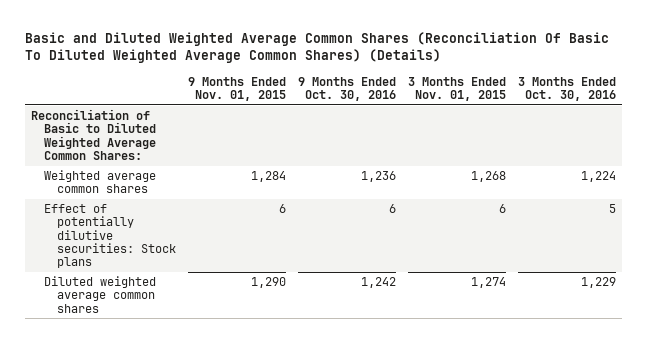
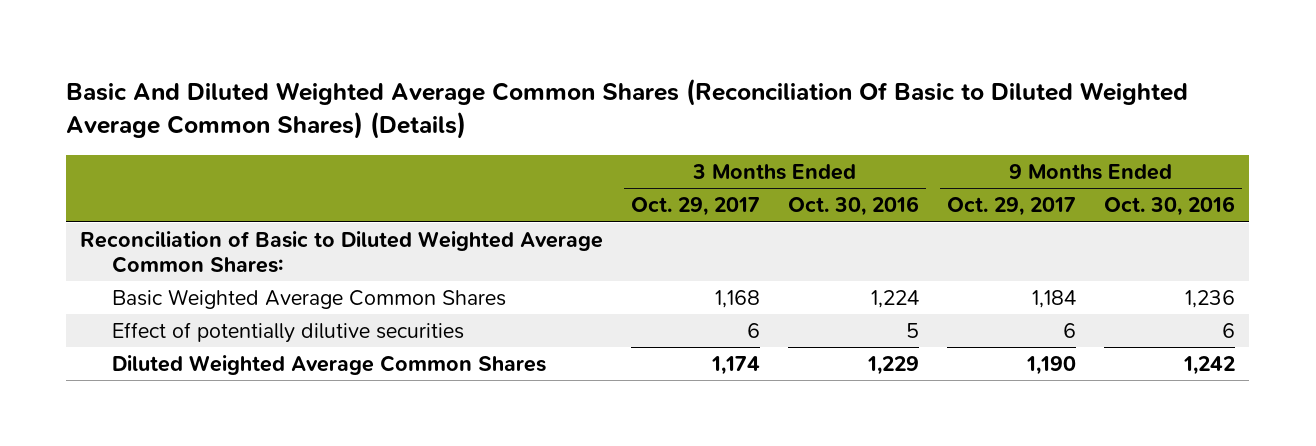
- Basic and Diluted Weighted Average Common Shares (Reconciliation Of Basic To Diluted Weighted Average Common Shares) (Details)
+ Basic And Diluted Weighted Average Common Shares (Reconciliation Of Basic to Diluted Weighted Average Common Shares) (Details)
- | 9 Months Ended Nov. 01, 2015 | 9 Months Ended Oct. 30, 2016 | 3 Months Ended Nov. 01, 2015 | 3 Months Ended Oct. 30, 2016
+ | 3 Months Ended Oct. 29, 2017 | 3 Months Ended Oct. 30, 2016 | 9 Months Ended Oct. 29, 2017 | 9 Months Ended Oct. 30, 2016
- Weighted average common shares | 1,284 | 1,236 | 1,268 | 1,224
- Effect of potentially dilutive securities: Stock plans | 6 | 6 | 6 | 5
- Diluted weighted average common shares | 1,290 | 1,242 | 1,274 | 1,229
+ Basic Weighted Average Common Shares | 1,168 | 1,224 | 1,184 | 1,236
+ Effect of potentially dilutive securities | 6 | 5 | 6 | 6
+ Diluted Weighted Average Common Shares | 1,174 | 1,229 | 1,190 | 1,242

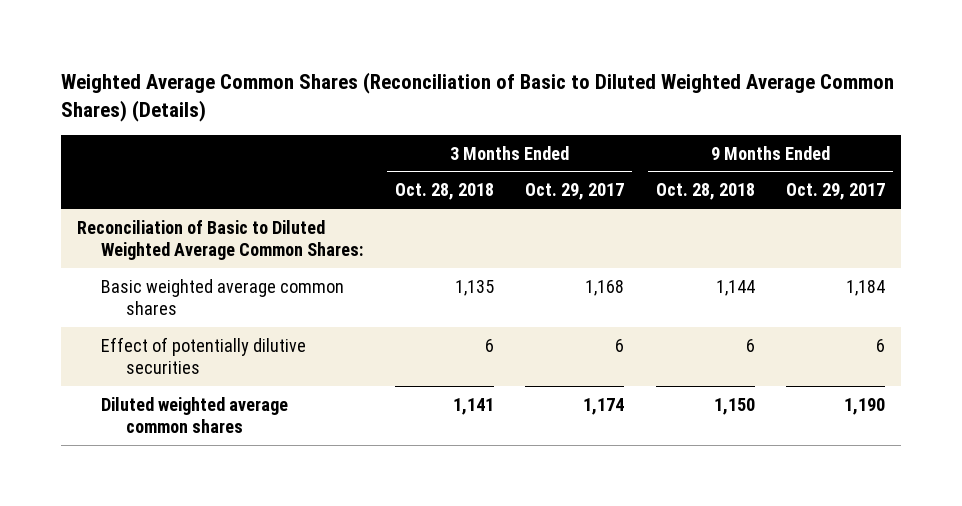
- Basic And Diluted Weighted Average Common Shares (Reconciliation Of Basic to Diluted Weighted Average Common Shares) (Details)
+ Weighted Average Common Shares (Reconciliation of Basic to Diluted Weighted Average Common Shares) (Details)
- | 3 Months Ended Oct. 29, 2017 | 3 Months Ended Oct. 30, 2016 | 9 Months Ended Oct. 29, 2017 | 9 Months Ended Oct. 30, 2016
+ | 3 Months Ended Oct. 28, 2018 | 3 Months Ended Oct. 29, 2017 | 9 Months Ended Oct. 28, 2018 | 9 Months Ended Oct. 29, 2017
- Basic Weighted Average Common Shares | 1,168 | 1,224 | 1,184 | 1,236
+ Basic weighted average common shares | 1,135 | 1,168 | 1,144 | 1,184
- Diluted Weighted Average Common Shares | 1,174 | 1,229 | 1,190 | 1,242
+ Diluted weighted average common shares | 1,141 | 1,174 | 1,150 | 1,190

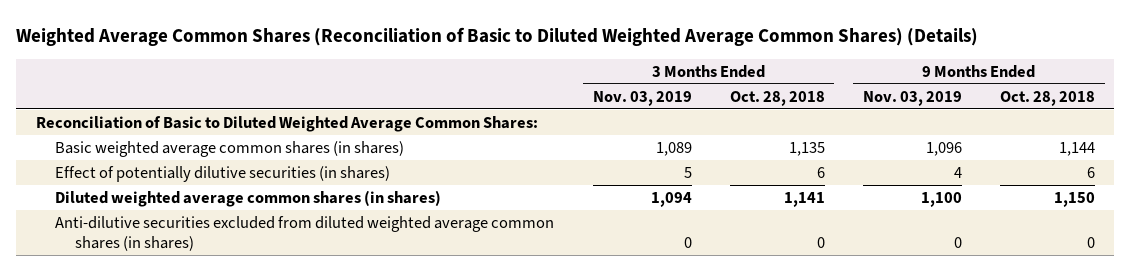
- | 3 Months Ended Oct. 28, 2018 | 3 Months Ended Oct. 29, 2017 | 9 Months Ended Oct. 28, 2018 | 9 Months Ended Oct. 29, 2017
+ | 3 Months Ended Nov. 03, 2019 | 3 Months Ended Oct. 28, 2018 | 9 Months Ended Nov. 03, 2019 | 9 Months Ended Oct. 28, 2018
- Basic weighted average common shares | 1,135 | 1,168 | 1,144 | 1,184
- Effect of potentially dilutive securities | 6 | 6 | 6 | 6
- Diluted weighted average common shares | 1,141 | 1,174 | 1,150 | 1,190
+ Basic weighted average common shares (in shares) | 1,089 | 1,135 | 1,096 | 1,144
+ Effect of potentially dilutive securities (in shares) | 5 | 6 | 4 | 6
+ Diluted weighted average common shares (in shares) | 1,094 | 1,141 | 1,100 | 1,150
+ Anti-dilutive securities excluded from diluted weighted average common shares (in shares) | 0 | 0 | 0 | 0

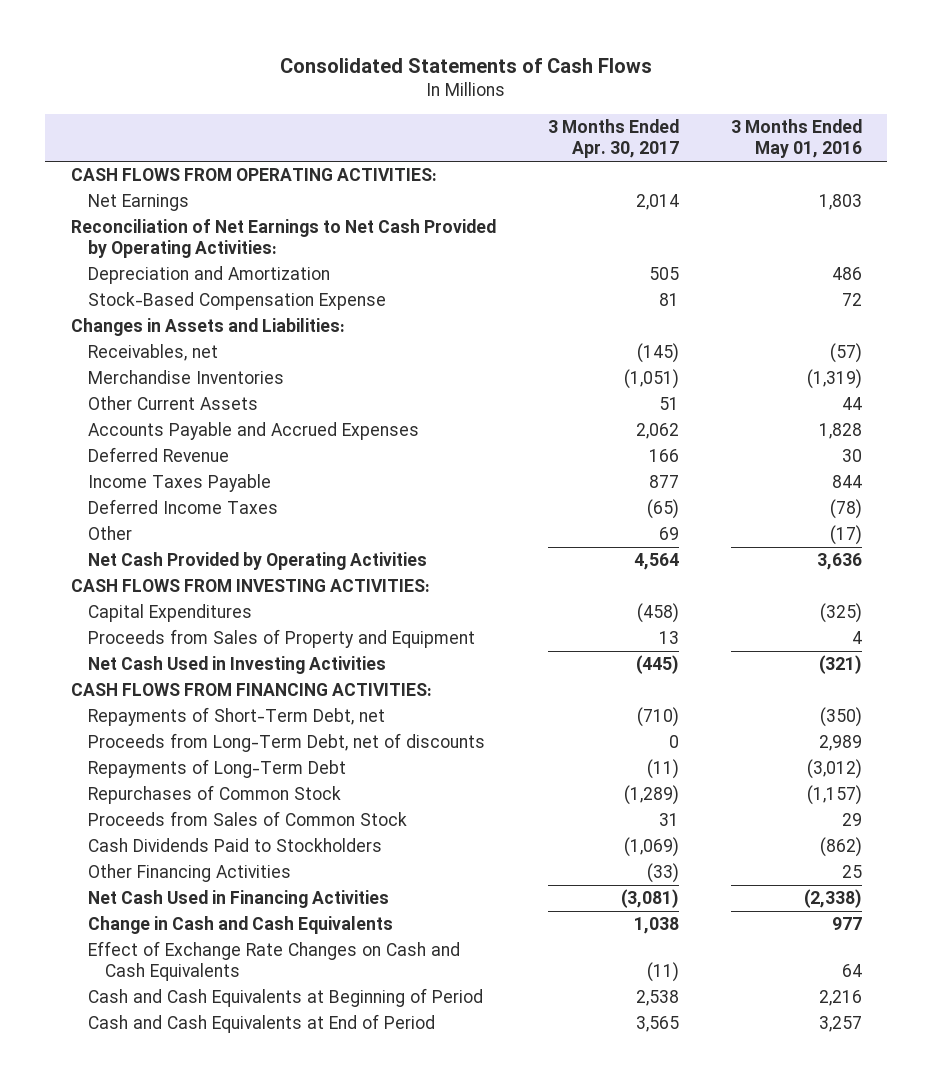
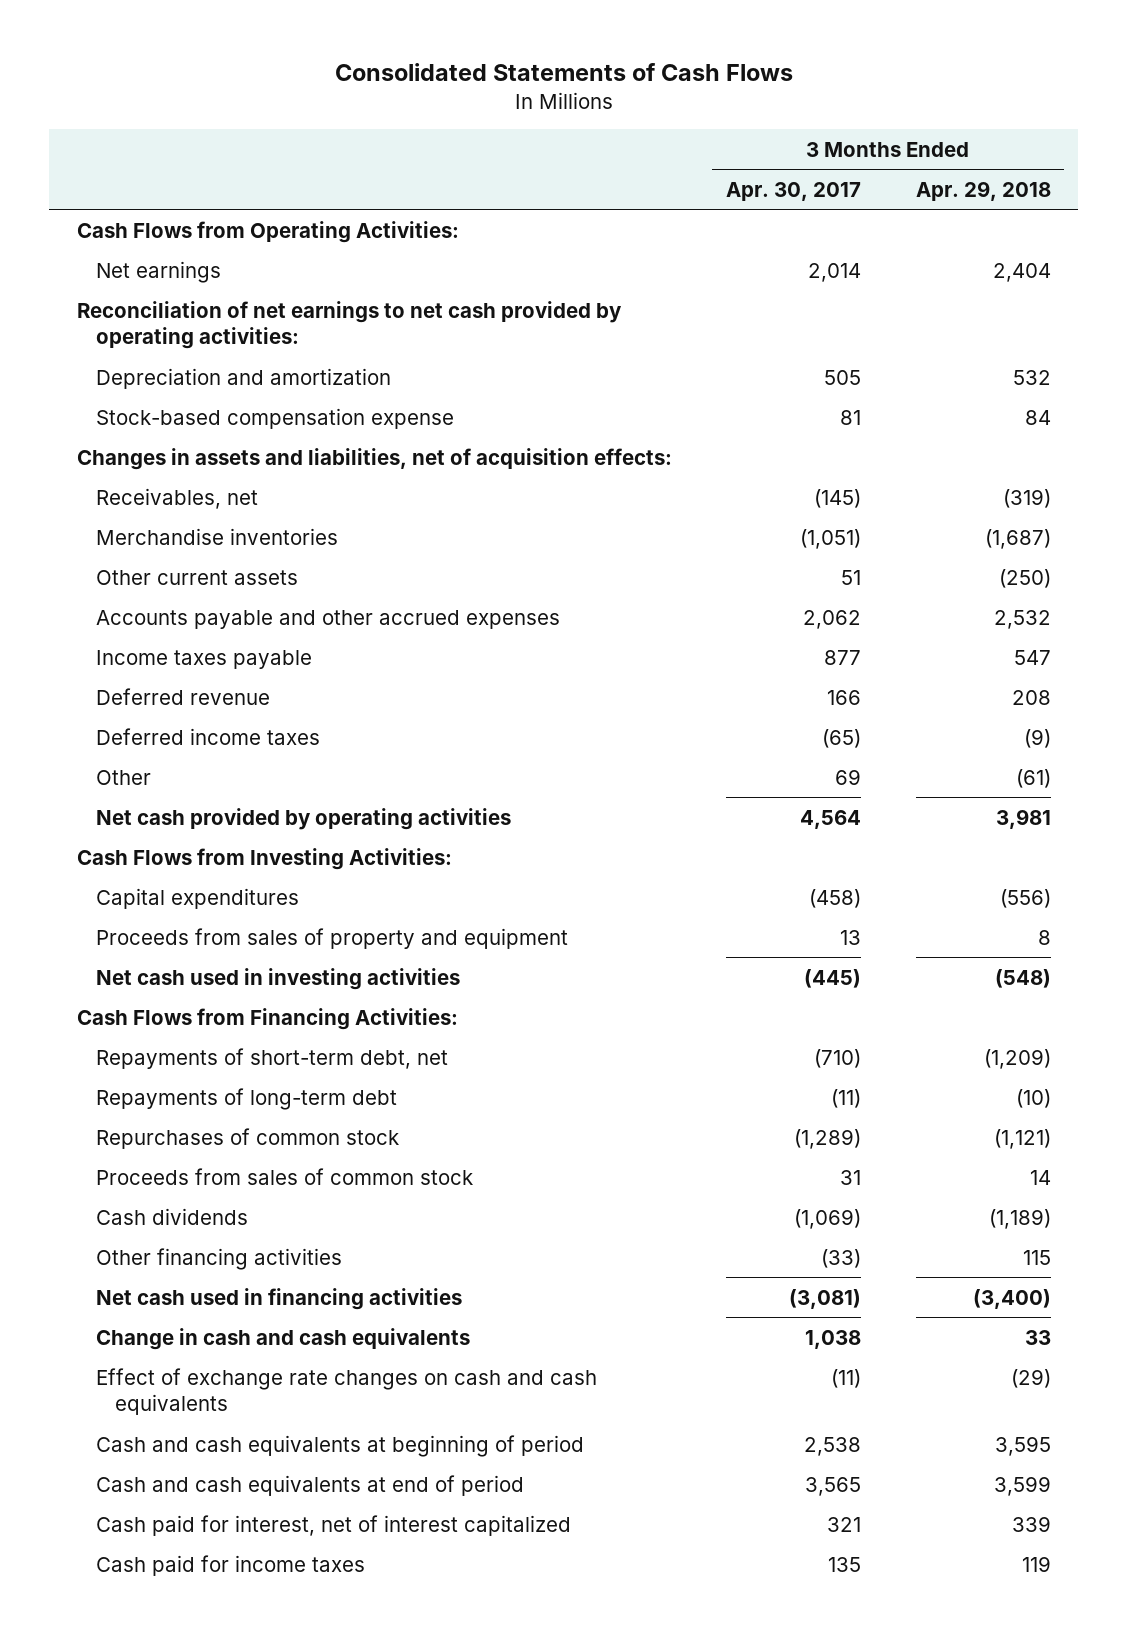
- | 3 Months Ended Apr. 30, 2017 | 3 Months Ended May 01, 2016
+ | 3 Months Ended Apr. 30, 2017 | 3 Months Ended Apr. 29, 2018
- CASH FLOWS FROM OPERATING ACTIVITIES:
- Net Earnings | 2,014 | 1,803
- Reconciliation of Net Earnings to Net Cash Provided by Operating Activities:
- Depreciation and Amortization | 505 | 486
- Stock-Based Compensation Expense | 81 | 72
- Changes in Assets and Liabilities:
+ Cash Flows from Operating Activities:
+ Net earnings | 2,014 | 2,404
+ Reconciliation of net earnings to net cash provided by operating activities:
+ Depreciation and amortization | 505 | 532
+ Stock-based compensation expense | 81 | 84
+ Changes in assets and liabilities, net of acquisition effects:
- Merchandise Inventories | (1,051) | (1,319)
- Other Current Assets | 51 | 44
- Accounts Payable and Accrued Expenses | 2,062 | 1,828
- Deferred Revenue | 166 | 30
- Income Taxes Payable | 877 | 844
- Deferred Income Taxes | (65) | (78)
+ Merchandise inventories | (1,051) | (1,687)
+ Other current assets | 51 | (250)
+ Accounts payable and other accrued expenses | 2,062 | 2,532
+ Income taxes payable | 877 | 547
+ Deferred revenue | 166 | 208
+ Deferred income taxes | (65) | (9)
- Net Cash Provided by Operating Activities | 4,564 | 3,636
- CASH FLOWS FROM INVESTING ACTIVITIES:
- Capital Expenditures | (458) | (325)
- Proceeds from Sales of Property and Equipment | 13 | 4
- Net Cash Used in Investing Activities | (445) | (321)
- CASH FLOWS FROM FINANCING ACTIVITIES:
- Repayments of Short-Term Debt, net | (710) | (350)
- Proceeds from Long-Term Debt, net of discounts | 0 | 2,989
- Repayments of Long-Term Debt | (11) | (3,012)
- Repurchases of Common Stock | (1,289) | (1,157)
- Proceeds from Sales of Common Stock | 31 | 29
- Cash Dividends Paid to Stockholders | (1,069) | (862)
- Other Financing Activities | (33) | 25
- Net Cash Used in Financing Activities | (3,081) | (2,338)
- Change in Cash and Cash Equivalents | 1,038 | 977
- Effect of Exchange Rate Changes on Cash and Cash Equivalents | (11) | 64
- Cash and Cash Equivalents at Beginning of Period | 2,538 | 2,216
- Cash and Cash Equivalents at End of Period | 3,565 | 3,257
+ Net cash provided by operating activities | 4,564 | 3,981
+ Cash Flows from Investing Activities:
+ Capital expenditures | (458) | (556)
+ Proceeds from sales of property and equipment | 13 | 8
+ Net cash used in investing activities | (445) | (548)
+ Cash Flows from Financing Activities:
+ Repayments of short-term debt, net | (710) | (1,209)
+ Repayments of long-term debt | (11) | (10)
+ Repurchases of common stock | (1,289) | (1,121)
+ Proceeds from sales of common stock | 31 | 14
+ Cash dividends | (1,069) | (1,189)
+ Other financing activities | (33) | 115
+ Net cash used in financing activities | (3,081) | (3,400)
+ Change in cash and cash equivalents | 1,038 | 33
+ Effect of exchange rate changes on cash and cash equivalents | (11) | (29)
+ Cash and cash equivalents at beginning of period | 2,538 | 3,595
+ Cash and cash equivalents at end of period | 3,565 | 3,599
+ Cash paid for interest, net of interest capitalized | 321 | 339
+ Cash paid for income taxes | 135 | 119

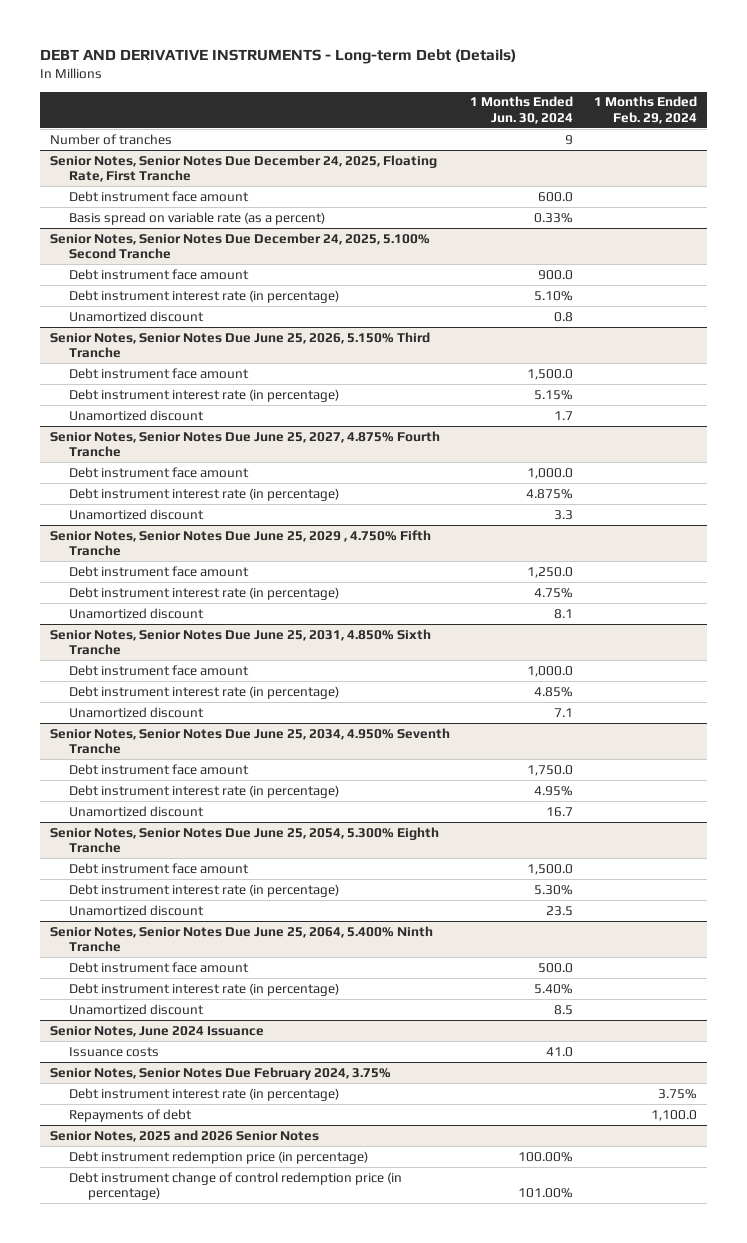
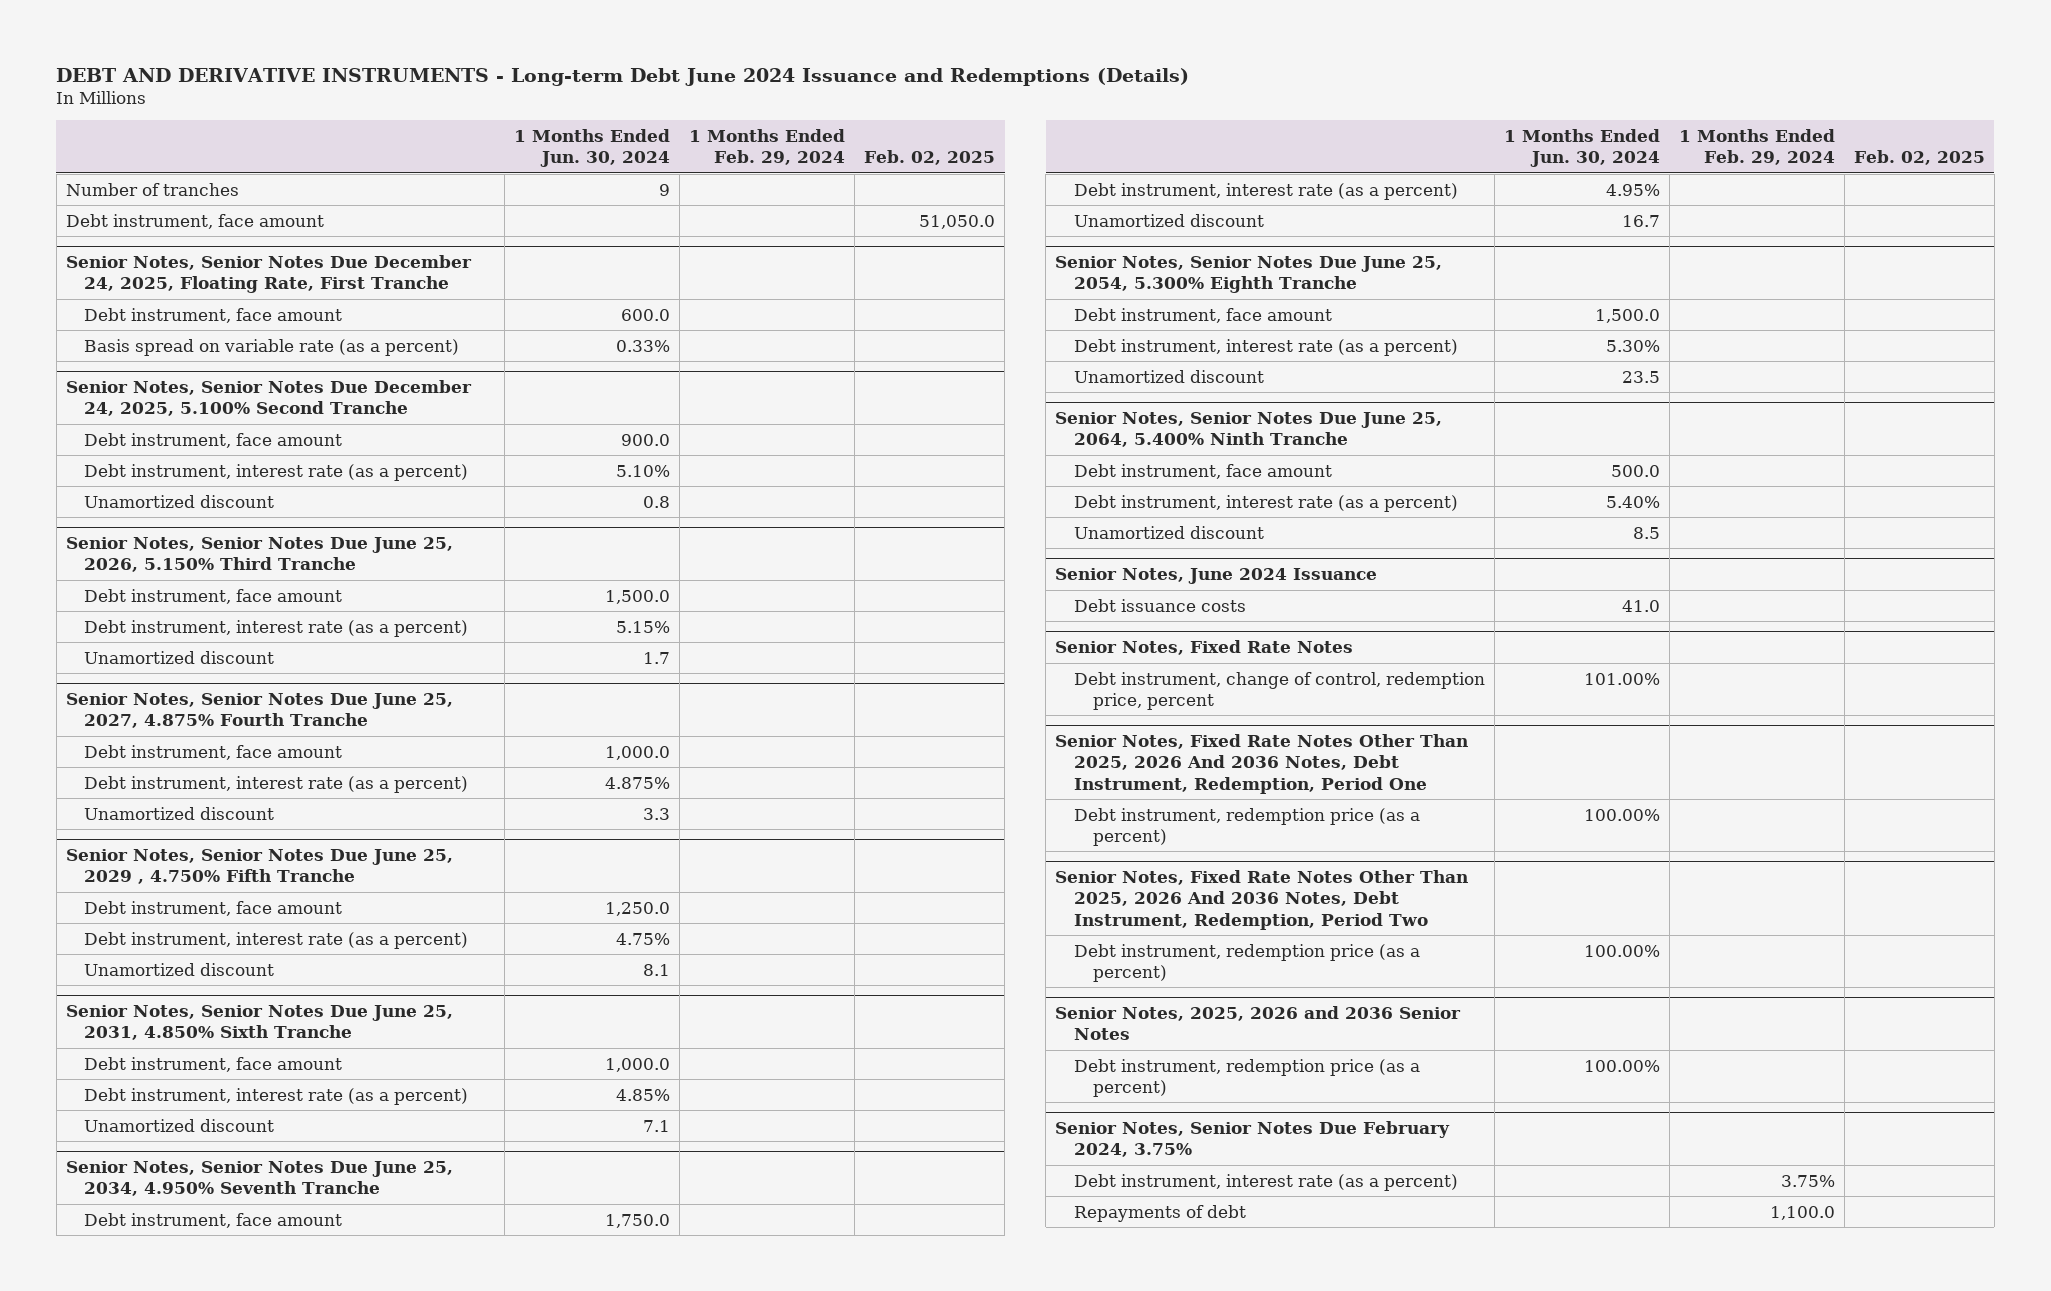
- DEBT AND DERIVATIVE INSTRUMENTS - Long-term Debt (Details)
+ DEBT AND DERIVATIVE INSTRUMENTS - Long-term Debt June 2024 Issuance and Redemptions (Details)
- | 1 Months Ended Jun. 30, 2024 | 1 Months Ended Feb. 29, 2024
+ | 1 Months Ended Jun. 30, 2024 | 1 Months Ended Feb. 29, 2024 | Feb. 02, 2025
+ Debt instrument, face amount | | | 51,050.0
@ Senior Notes, Senior Notes Due December 24, 2025, Floating Rate, First Tranche
- Debt instrument face amount | 600.0 |
+ Debt instrument, face amount | 600.0 | |
@ Senior Notes, Senior Notes Due December 24, 2025, 5.100% Second Tranche
- Debt instrument face amount | 900.0 |
- Debt instrument interest rate (in percentage) | 5.10% |
+ Debt instrument, face amount | 900.0 | |
+ Debt instrument, interest rate (as a percent) | 5.10% | |
@ Senior Notes, Senior Notes Due June 25, 2026, 5.150% Third Tranche
- Debt instrument face amount | 1,500.0 |
- Debt instrument interest rate (in percentage) | 5.15% |
+ Debt instrument, face amount | 1,500.0 | |
+ Debt instrument, interest rate (as a percent) | 5.15% | |
@ Senior Notes, Senior Notes Due June 25, 2027, 4.875% Fourth Tranche
- Debt instrument face amount | 1,000.0 |
- Debt instrument interest rate (in percentage) | 4.875% |
+ Debt instrument, face amount | 1,000.0 | |
+ Debt instrument, interest rate (as a percent) | 4.875% | |
@ Senior Notes, Senior Notes Due June 25, 2029 , 4.750% Fifth Tranche
- Debt instrument face amount | 1,250.0 |
- Debt instrument interest rate (in percentage) | 4.75% |
+ Debt instrument, face amount | 1,250.0 | |
+ Debt instrument, interest rate (as a percent) | 4.75% | |
@ Senior Notes, Senior Notes Due June 25, 2031, 4.850% Sixth Tranche
- Debt instrument face amount | 1,000.0 |
- Debt instrument interest rate (in percentage) | 4.85% |
+ Debt instrument, face amount | 1,000.0 | |
+ Debt instrument, interest rate (as a percent) | 4.85% | |
@ Senior Notes, Senior Notes Due June 25, 2034, 4.950% Seventh Tranche
- Debt instrument face amount | 1,750.0 |
- Debt instrument interest rate (in percentage) | 4.95% |
+ Debt instrument, face amount | 1,750.0 | |
+ Debt instrument, interest rate (as a percent) | 4.95% | |
@ Senior Notes, Senior Notes Due June 25, 2054, 5.300% Eighth Tranche
- Debt instrument face amount | 1,500.0 |
- Debt instrument interest rate (in percentage) | 5.30% |
+ Debt instrument, face amount | 1,500.0 | |
+ Debt instrument, interest rate (as a percent) | 5.30% | |
@ Senior Notes, Senior Notes Due June 25, 2064, 5.400% Ninth Tranche
- Debt instrument face amount | 500.0 |
- Debt instrument interest rate (in percentage) | 5.40% |
+ Debt instrument, face amount | 500.0 | |
+ Debt instrument, interest rate (as a percent) | 5.40% | |
@ Senior Notes, June 2024 Issuance
- Issuance costs | 41.0 |
+ Debt issuance costs | 41.0 | |
+ Senior Notes, Fixed Rate Notes
+ Debt instrument, change of control, redemption price, percent | 101.00% | |
+ Senior Notes, Fixed Rate Notes Other Than 2025, 2026 And 2036 Notes, Debt Instrument, Redemption, Period One
+ Debt instrument, redemption price (as a percent) | 100.00% | |
+ Senior Notes, Fixed Rate Notes Other Than 2025, 2026 And 2036 Notes, Debt Instrument, Redemption, Period Two
+ Debt instrument, redemption price (as a percent) | 100.00% | |
+ Senior Notes, 2025, 2026 and 2036 Senior Notes
+ Debt instrument, redemption price (as a percent) | 100.00% | |
@ Senior Notes, Senior Notes Due February 2024, 3.75%
- Debt instrument interest rate (in percentage) | | 3.75%
+ Debt instrument, interest rate (as a percent) | | 3.75% |
- Senior Notes, 2025 and 2026 Senior Notes
- Debt instrument redemption price (in percentage) | 100.00% |
- Debt instrument change of control redemption price (in percentage) | 101.00% |

